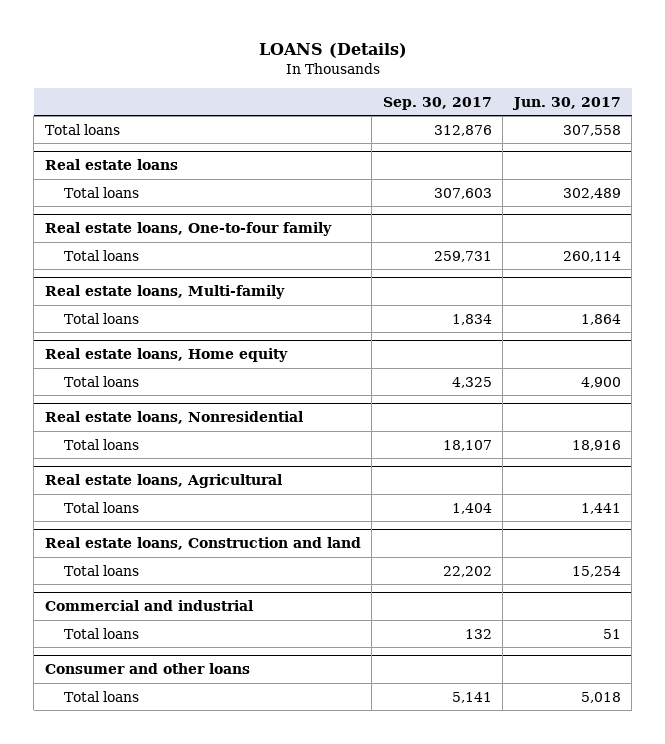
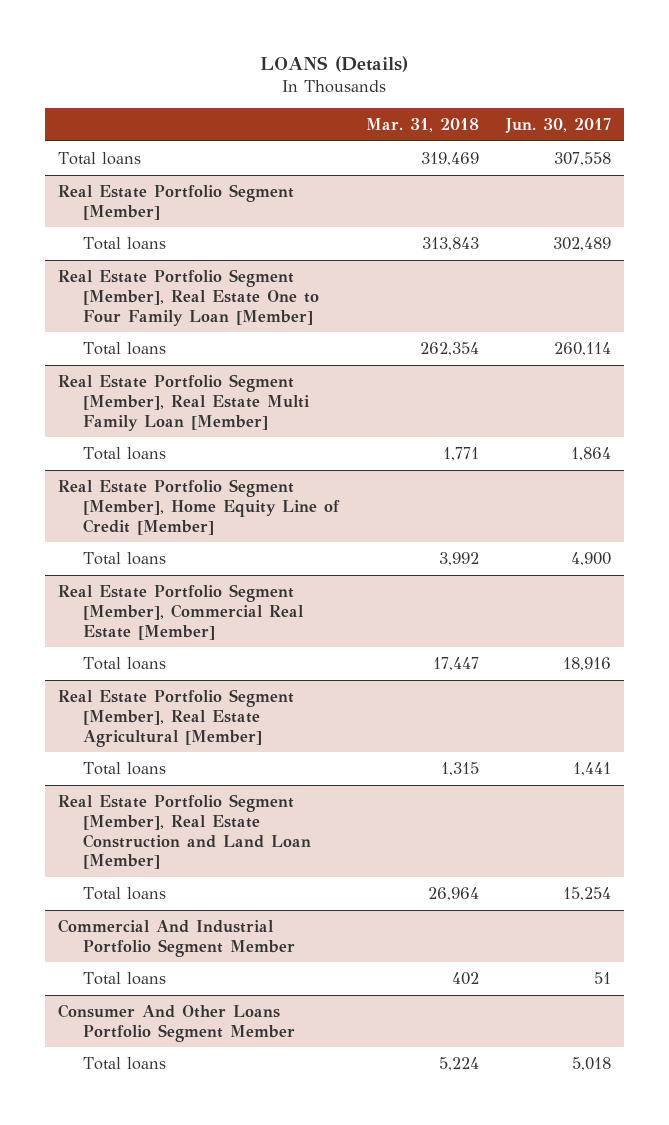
- | Sep. 30, 2017 | Jun. 30, 2017
+ | Mar. 31, 2018 | Jun. 30, 2017
- Real estate loans
+ Real Estate Portfolio Segment [Member]
- Real estate loans, One-to-four family
+ Real Estate Portfolio Segment [Member], Real Estate One to Four Family Loan [Member]
- Real estate loans, Multi-family
+ Real Estate Portfolio Segment [Member], Real Estate Multi Family Loan [Member]
- Real estate loans, Home equity
+ Real Estate Portfolio Segment [Member], Home Equity Line of Credit [Member]
- Real estate loans, Nonresidential
+ Real Estate Portfolio Segment [Member], Commercial Real Estate [Member]
- Real estate loans, Agricultural
+ Real Estate Portfolio Segment [Member], Real Estate Agricultural [Member]
- Real estate loans, Construction and land
+ Real Estate Portfolio Segment [Member], Real Estate Construction and Land Loan [Member]
- Commercial and industrial
+ Commercial And Industrial Portfolio Segment Member
- Consumer and other loans
+ Consumer And Other Loans Portfolio Segment Member

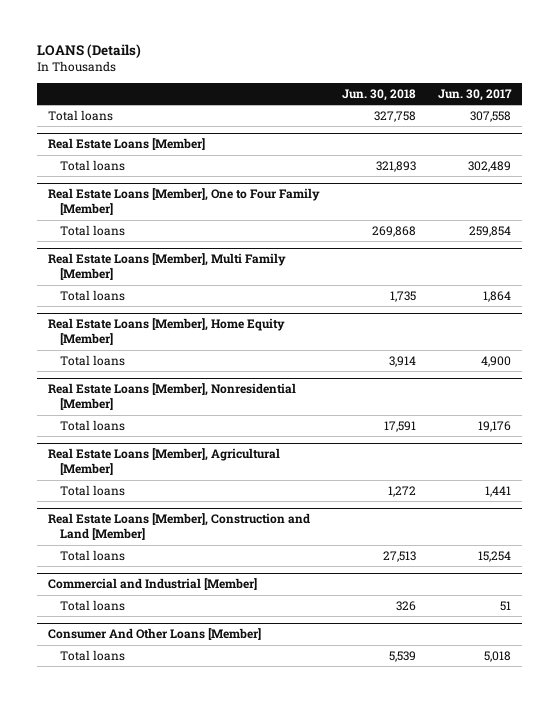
- | Mar. 31, 2018 | Jun. 30, 2017
+ | Jun. 30, 2018 | Jun. 30, 2017
- Real Estate Portfolio Segment [Member]
+ Real Estate Loans [Member]
- Real Estate Portfolio Segment [Member], Real Estate One to Four Family Loan [Member]
- Total loans | 262,354 | 260,114
- Real Estate Portfolio Segment [Member], Real Estate Multi Family Loan [Member]
+ Real Estate Loans [Member], One to Four Family [Member]
+ Total loans | 269,868 | 259,854
+ Real Estate Loans [Member], Multi Family [Member]
- Real Estate Portfolio Segment [Member], Home Equity Line of Credit [Member]
+ Real Estate Loans [Member], Home Equity [Member]
- Real Estate Portfolio Segment [Member], Commercial Real Estate [Member]
- Total loans | 17,447 | 18,916
- Real Estate Portfolio Segment [Member], Real Estate Agricultural [Member]
+ Real Estate Loans [Member], Nonresidential [Member]
+ Total loans | 17,591 | 19,176
+ Real Estate Loans [Member], Agricultural [Member]
- Real Estate Portfolio Segment [Member], Real Estate Construction and Land Loan [Member]
+ Real Estate Loans [Member], Construction and Land [Member]
- Commercial And Industrial Portfolio Segment Member
+ Commercial and Industrial [Member]
- Consumer And Other Loans Portfolio Segment Member
+ Consumer And Other Loans [Member]

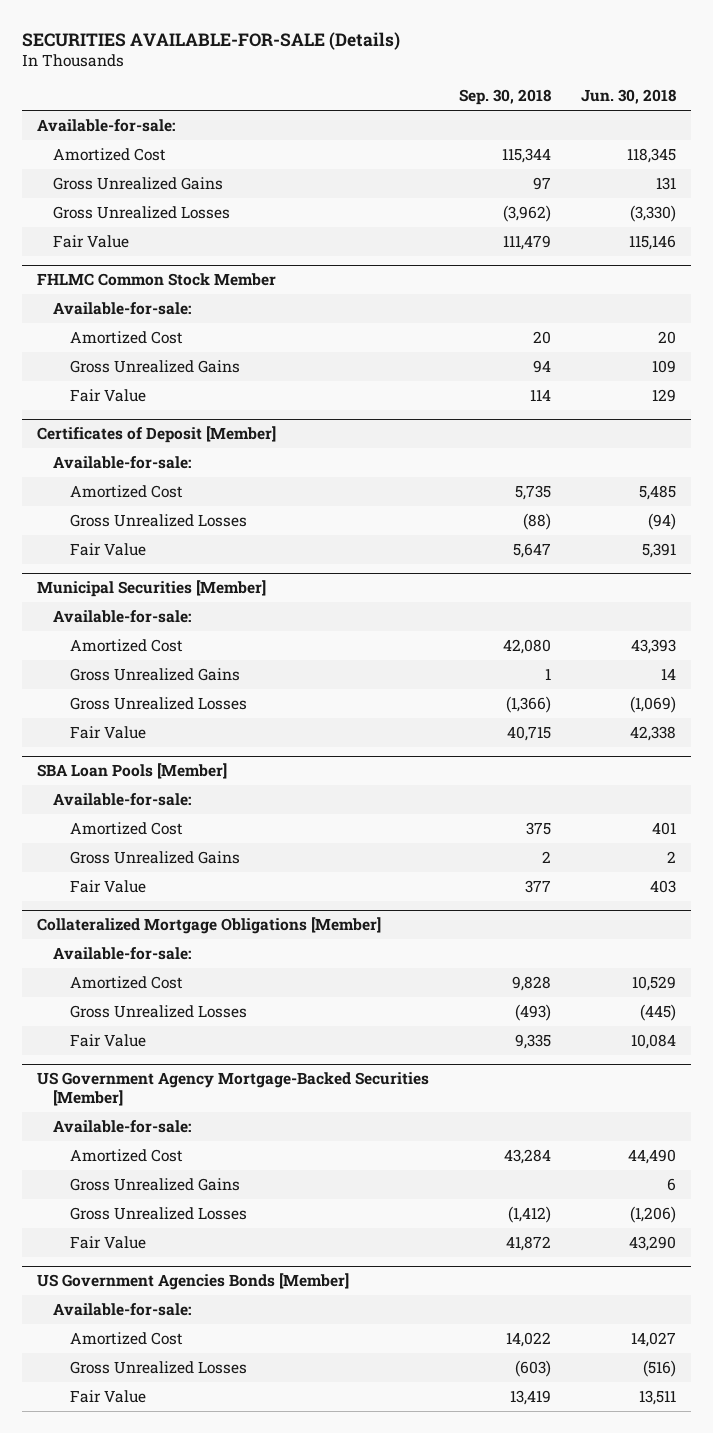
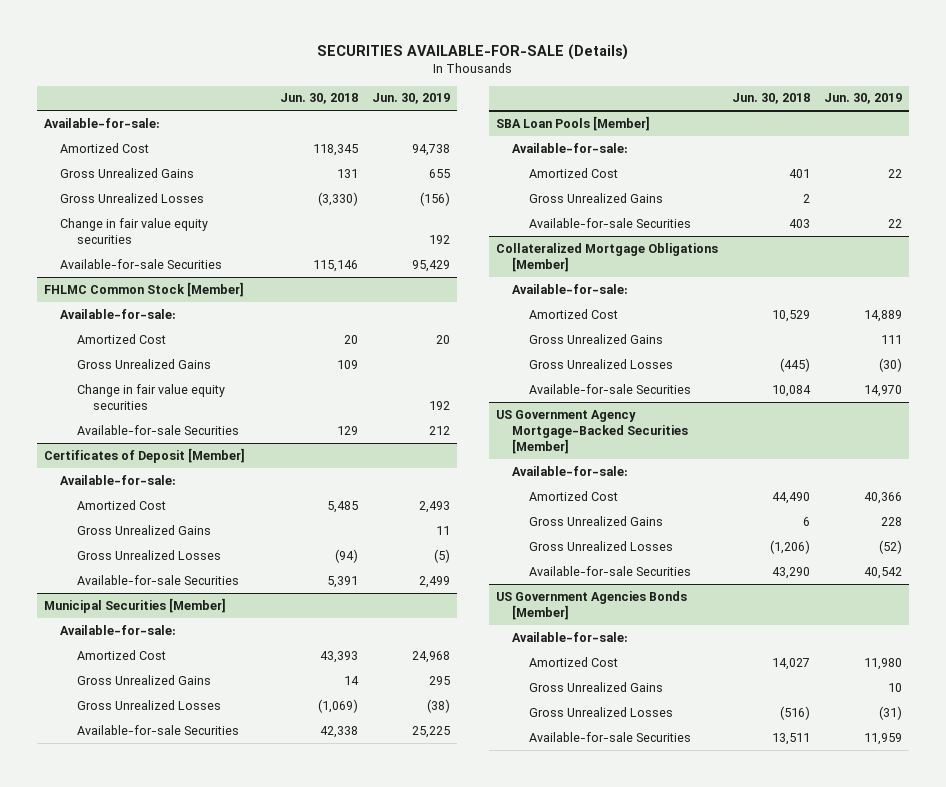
- | Sep. 30, 2018 | Jun. 30, 2018
+ | Jun. 30, 2018 | Jun. 30, 2019
- Fair Value | 111,479 | 115,146
- FHLMC Common Stock Member
+ Change in fair value equity securities | | 192
+ Available-for-sale Securities | 115,146 | 95,429
+ FHLMC Common Stock [Member]
- Fair Value | 114 | 129
+ Change in fair value equity securities | | 192
+ Available-for-sale Securities | 129 | 212
@ Certificates of Deposit [Member]
+ Gross Unrealized Gains | | 11
- Fair Value | 5,647 | 5,391
+ Available-for-sale Securities | 5,391 | 2,499
@ Municipal Securities [Member]
- Fair Value | 40,715 | 42,338
+ Available-for-sale Securities | 42,338 | 25,225
@ SBA Loan Pools [Member]
- Fair Value | 377 | 403
+ Available-for-sale Securities | 403 | 22
@ Collateralized Mortgage Obligations [Member]
+ Gross Unrealized Gains | | 111
- Fair Value | 9,335 | 10,084
+ Available-for-sale Securities | 10,084 | 14,970
@ US Government Agency Mortgage-Backed Securities [Member]
- Fair Value | 41,872 | 43,290
+ Available-for-sale Securities | 43,290 | 40,542
@ US Government Agencies Bonds [Member]
+ Gross Unrealized Gains | | 10
- Fair Value | 13,419 | 13,511
+ Available-for-sale Securities | 13,511 | 11,959

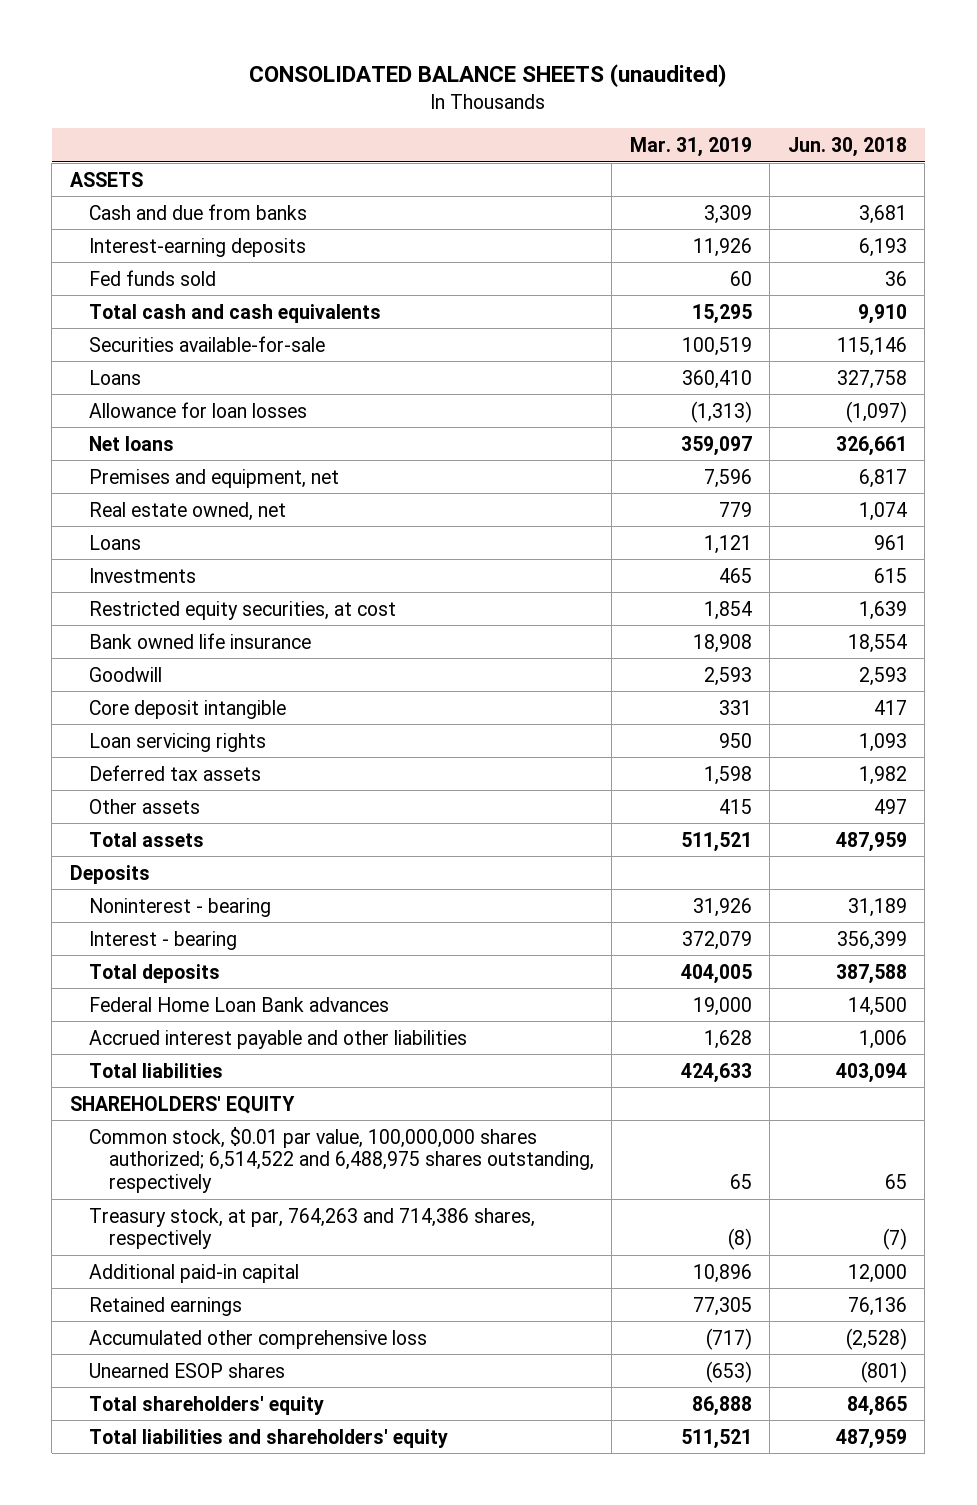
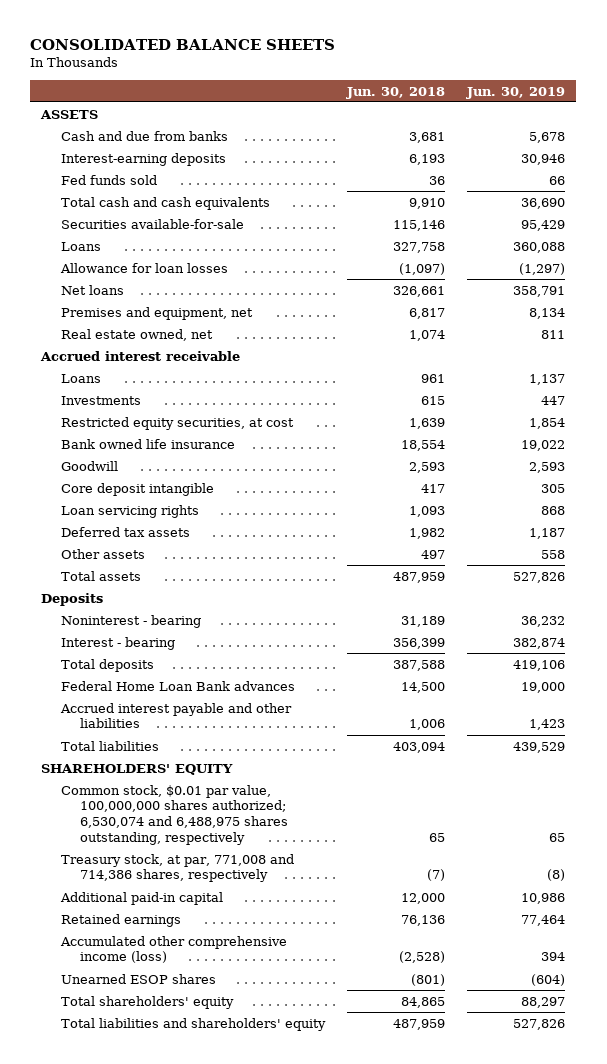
- CONSOLIDATED BALANCE SHEETS (unaudited)
+ CONSOLIDATED BALANCE SHEETS
- | Mar. 31, 2019 | Jun. 30, 2018
+ | Jun. 30, 2018 | Jun. 30, 2019
+ Accrued interest receivable
- Common stock, $0.01 par value, 100,000,000 shares authorized; 6,514,522 and 6,488,975 shares outstanding, respectively | 65 | 65
- Treasury stock, at par, 764,263 and 714,386 shares, respectively | (8) | (7)
+ Common stock, $0.01 par value, 100,000,000 shares authorized; 6,530,074 and 6,488,975 shares outstanding, respectively | 65 | 65
+ Treasury stock, at par, 771,008 and 714,386 shares, respectively | (7) | (8)
- Accumulated other comprehensive loss | (717) | (2,528)
+ Accumulated other comprehensive income (loss) | (2,528) | 394

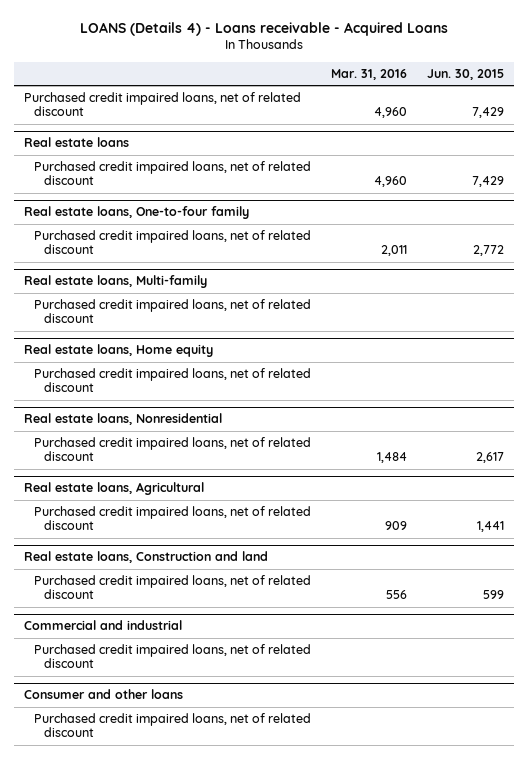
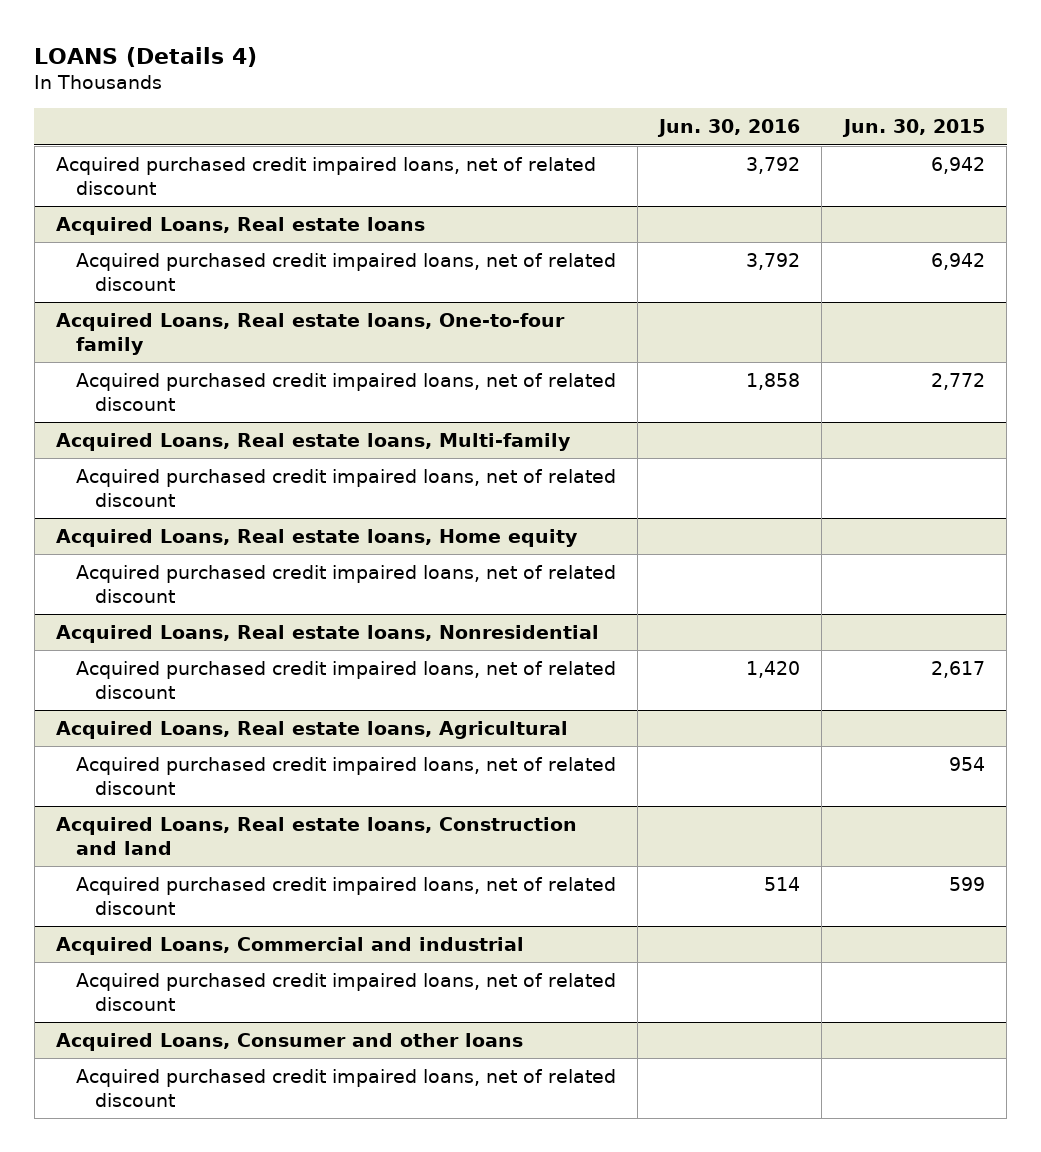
- LOANS (Details 4) - Loans receivable - Acquired Loans
+ LOANS (Details 4)
- | Mar. 31, 2016 | Jun. 30, 2015
+ | Jun. 30, 2016 | Jun. 30, 2015
- Purchased credit impaired loans, net of related discount | 4,960 | 7,429
- Real estate loans
- Purchased credit impaired loans, net of related discount | 4,960 | 7,429
- Real estate loans, One-to-four family
- Purchased credit impaired loans, net of related discount | 2,011 | 2,772
- Real estate loans, Multi-family
- Purchased credit impaired loans, net of related discount
- Real estate loans, Home equity
- Purchased credit impaired loans, net of related discount
- Real estate loans, Nonresidential
- Purchased credit impaired loans, net of related discount | 1,484 | 2,617
- Real estate loans, Agricultural
- Purchased credit impaired loans, net of related discount | 909 | 1,441
- Real estate loans, Construction and land
- Purchased credit impaired loans, net of related discount | 556 | 599
- Commercial and industrial
- Purchased credit impaired loans, net of related discount
- Consumer and other loans
- Purchased credit impaired loans, net of related discount
+ Acquired purchased credit impaired loans, net of related discount | 3,792 | 6,942
+ Acquired Loans, Real estate loans
+ Acquired purchased credit impaired loans, net of related discount | 3,792 | 6,942
+ Acquired Loans, Real estate loans, One-to-four family
+ Acquired purchased credit impaired loans, net of related discount | 1,858 | 2,772
+ Acquired Loans, Real estate loans, Multi-family
+ Acquired purchased credit impaired loans, net of related discount
+ Acquired Loans, Real estate loans, Home equity
+ Acquired purchased credit impaired loans, net of related discount
+ Acquired Loans, Real estate loans, Nonresidential
+ Acquired purchased credit impaired loans, net of related discount | 1,420 | 2,617
+ Acquired Loans, Real estate loans, Agricultural
+ Acquired purchased credit impaired loans, net of related discount | | 954
+ Acquired Loans, Real estate loans, Construction and land
+ Acquired purchased credit impaired loans, net of related discount | 514 | 599
+ Acquired Loans, Commercial and industrial
+ Acquired purchased credit impaired loans, net of related discount
+ Acquired Loans, Consumer and other loans
+ Acquired purchased credit impaired loans, net of related discount

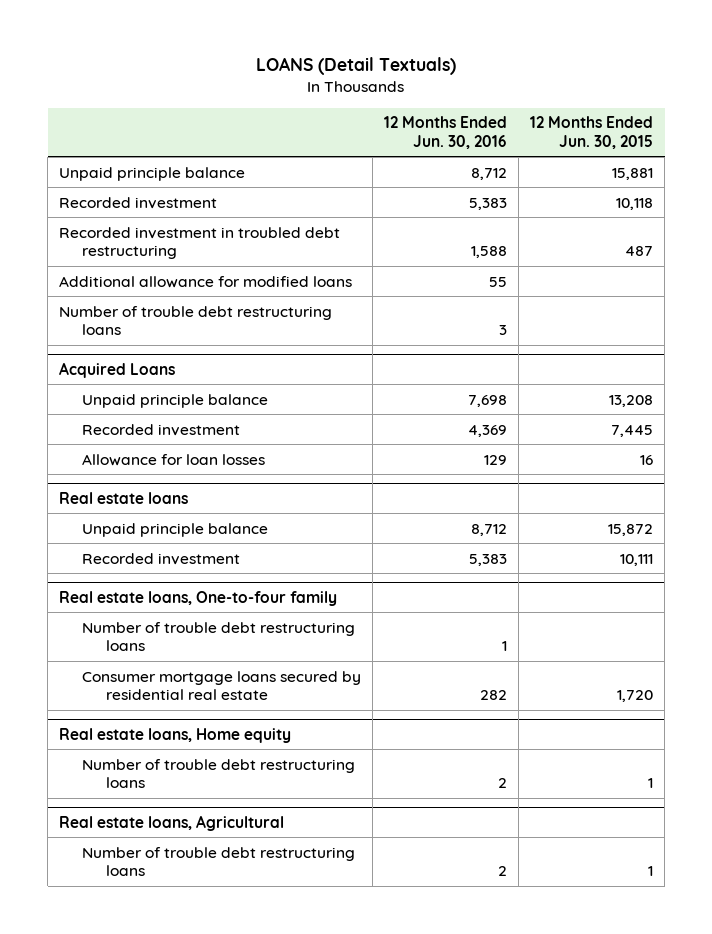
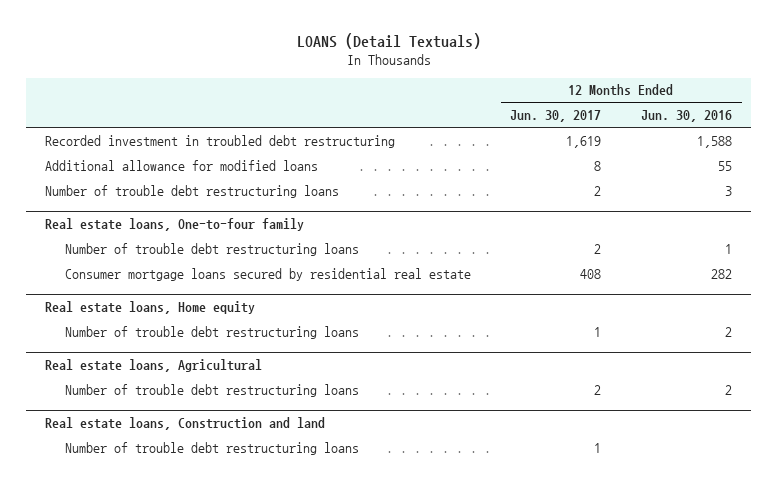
- | 12 Months Ended Jun. 30, 2016 | 12 Months Ended Jun. 30, 2015
+ | 12 Months Ended Jun. 30, 2017 | 12 Months Ended Jun. 30, 2016
- Unpaid principle balance | 8,712 | 15,881
- Recorded investment | 5,383 | 10,118
- Acquired Loans
- Unpaid principle balance | 7,698 | 13,208
- Recorded investment | 4,369 | 7,445
- Allowance for loan losses | 129 | 16
- Real estate loans
- Unpaid principle balance | 8,712 | 15,872
- Recorded investment | 5,383 | 10,111
+ Real estate loans, Construction and land
+ Number of trouble debt restructuring loans | 1 |

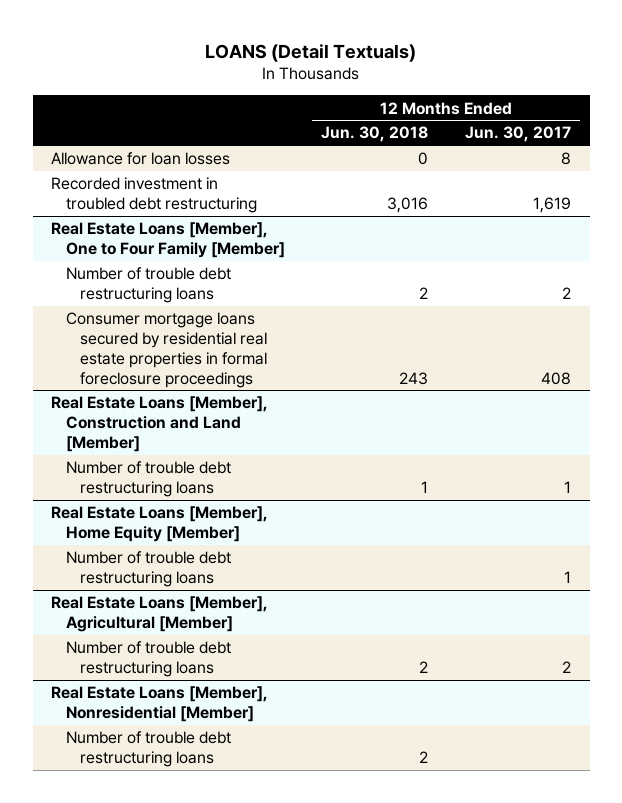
- | 12 Months Ended Jun. 30, 2017 | 12 Months Ended Jun. 30, 2016
+ | 12 Months Ended Jun. 30, 2018 | 12 Months Ended Jun. 30, 2017
+ Allowance for loan losses | 0 | 8
- Additional allowance for modified loans | 8 | 55
- Number of trouble debt restructuring loans | 2 | 3
- Real estate loans, One-to-four family
+ Real Estate Loans [Member], One to Four Family [Member]
- Consumer mortgage loans secured by residential real estate | 408 | 282
- Real estate loans, Home equity
+ Consumer mortgage loans secured by residential real estate properties in formal foreclosure proceedings | 243 | 408
+ Real Estate Loans [Member], Construction and Land [Member]
- Real estate loans, Agricultural
- Number of trouble debt restructuring loans | 2 | 2
- Real estate loans, Construction and land
+ Real Estate Loans [Member], Home Equity [Member]
+ Real Estate Loans [Member], Agricultural [Member]
+ Number of trouble debt restructuring loans | 2 | 2
+ Real Estate Loans [Member], Nonresidential [Member]
+ Number of trouble debt restructuring loans | 2 |

